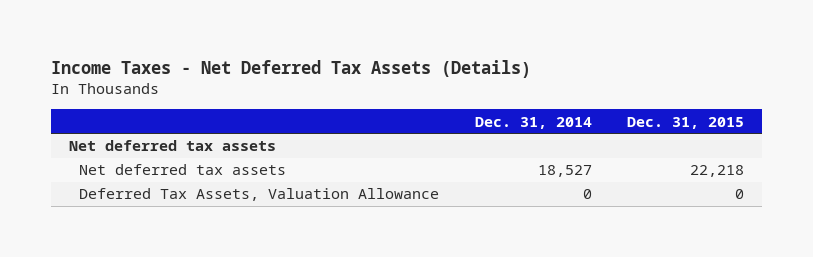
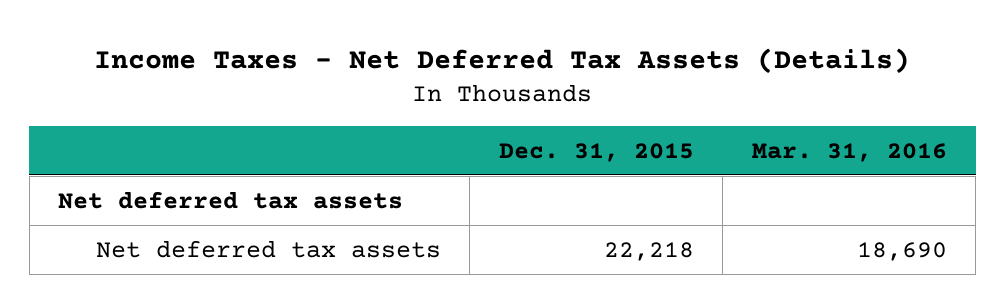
- | Dec. 31, 2014 | Dec. 31, 2015
+ | Dec. 31, 2015 | Mar. 31, 2016
- Deferred Tax Assets, Valuation Allowance | 0 | 0

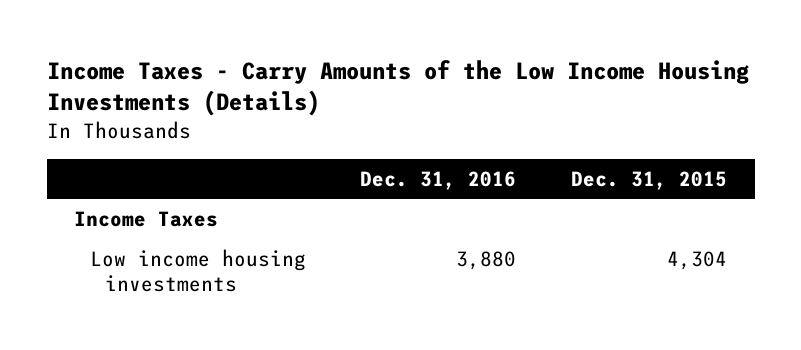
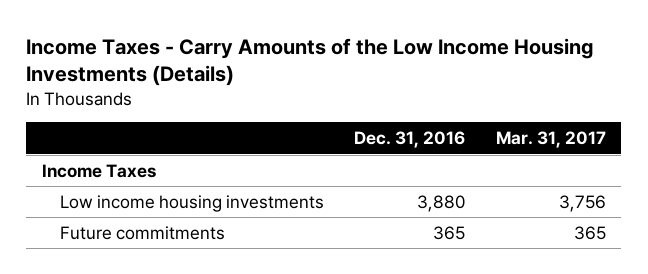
- | Dec. 31, 2016 | Dec. 31, 2015
+ | Dec. 31, 2016 | Mar. 31, 2017
+ Future commitments | 365 | 365

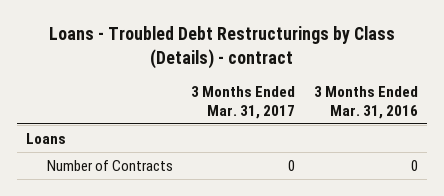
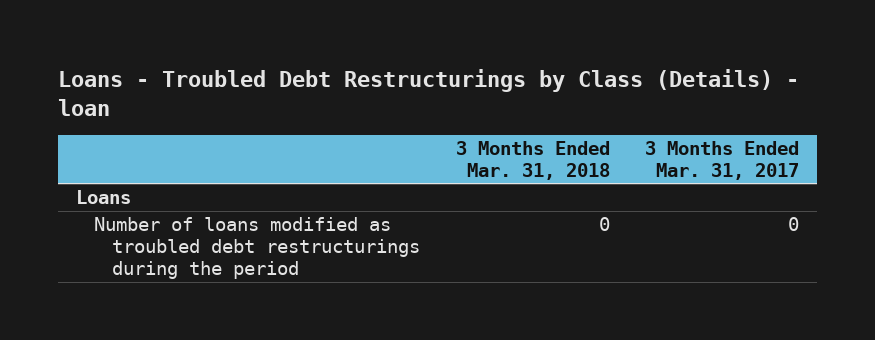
- Loans - Troubled Debt Restructurings by Class (Details) - contract
+ Loans - Troubled Debt Restructurings by Class (Details) - loan
- | 3 Months Ended Mar. 31, 2017 | 3 Months Ended Mar. 31, 2016
+ | 3 Months Ended Mar. 31, 2018 | 3 Months Ended Mar. 31, 2017
- Number of Contracts | 0 | 0
+ Number of loans modified as troubled debt restructurings during the period | 0 | 0

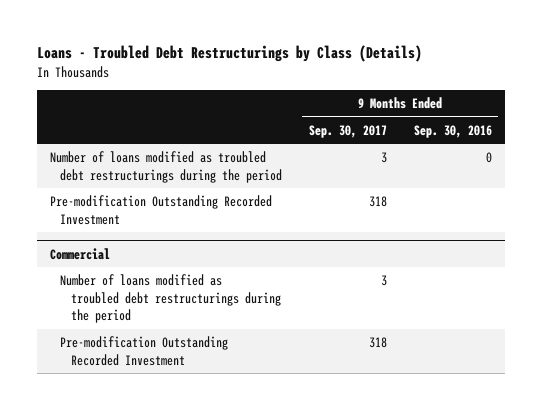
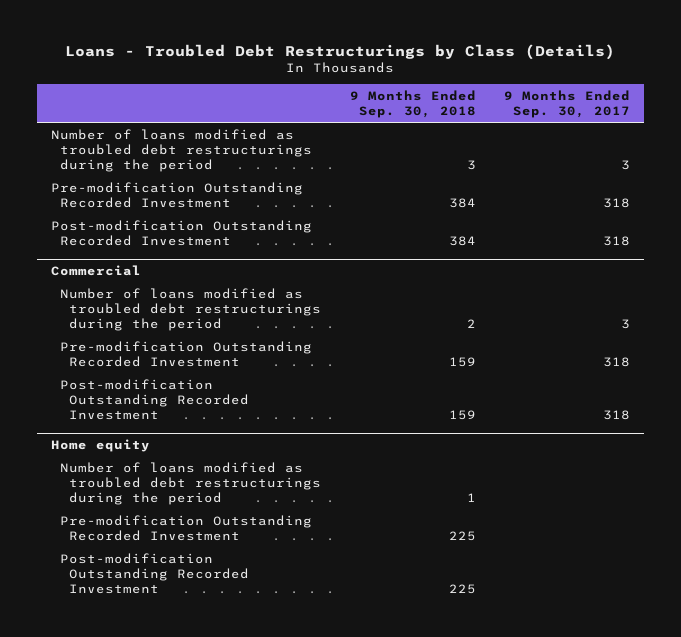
- | 9 Months Ended Sep. 30, 2017 | 9 Months Ended Sep. 30, 2016
+ | 9 Months Ended Sep. 30, 2018 | 9 Months Ended Sep. 30, 2017
+ Post-modification Outstanding Recorded Investment | 384 | 318
@ Commercial
+ Post-modification Outstanding Recorded Investment | 159 | 318
+ Home equity
+ Number of loans modified as troubled debt restructurings during the period | 1 |
+ Pre-modification Outstanding Recorded Investment | 225 |
+ Post-modification Outstanding Recorded Investment | 225 |

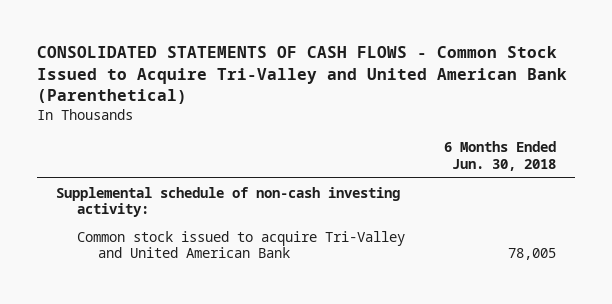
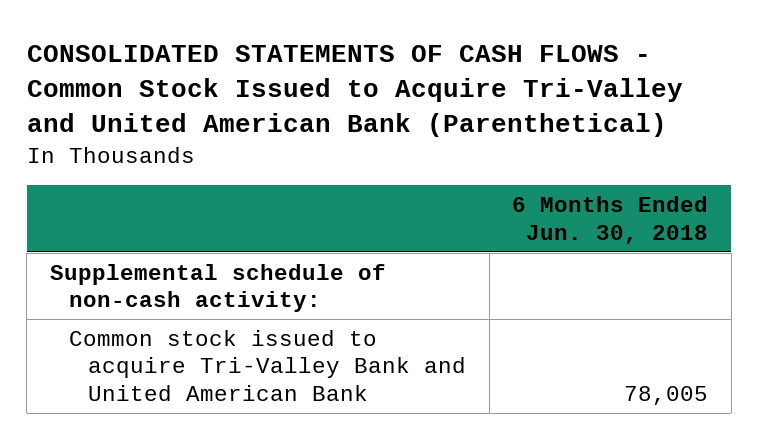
- Supplemental schedule of non-cash investing activity:
- Common stock issued to acquire Tri-Valley and United American Bank | 78,005
+ Supplemental schedule of non-cash activity:
+ Common stock issued to acquire Tri-Valley Bank and United American Bank | 78,005

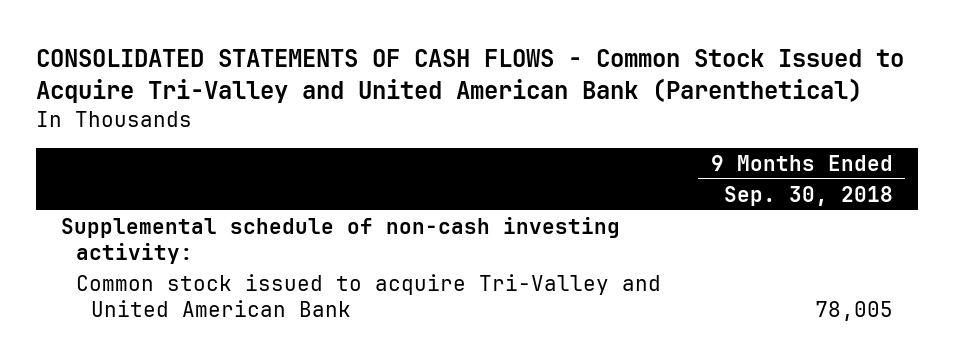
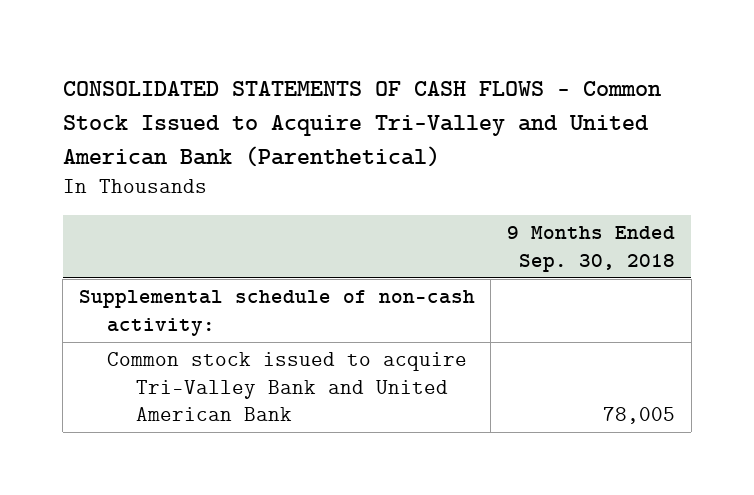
- Supplemental schedule of non-cash investing activity:
- Common stock issued to acquire Tri-Valley and United American Bank | 78,005
+ Supplemental schedule of non-cash activity:
+ Common stock issued to acquire Tri-Valley Bank and United American Bank | 78,005

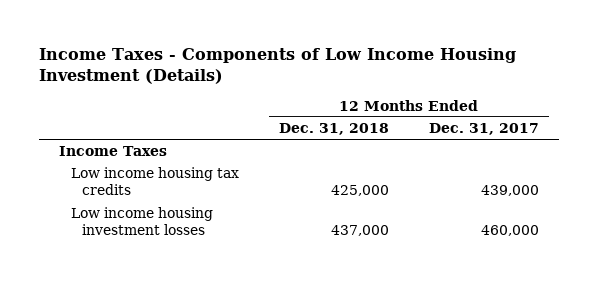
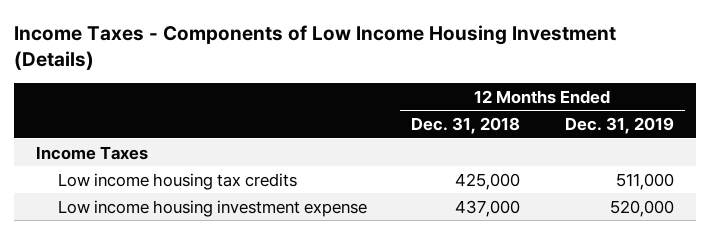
- | 12 Months Ended Dec. 31, 2018 | 12 Months Ended Dec. 31, 2017
+ | 12 Months Ended Dec. 31, 2018 | 12 Months Ended Dec. 31, 2019
- Low income housing investment losses | 437,000 | 460,000
+ Low income housing investment expense | 437,000 | 520,000

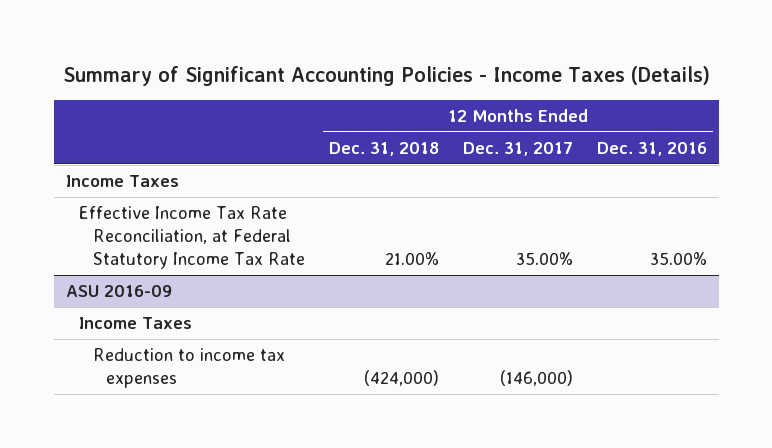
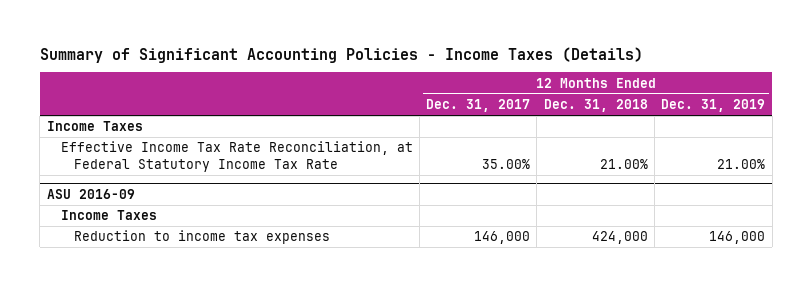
- | 12 Months Ended Dec. 31, 2018 | 12 Months Ended Dec. 31, 2017 | 12 Months Ended Dec. 31, 2016
+ | 12 Months Ended Dec. 31, 2017 | 12 Months Ended Dec. 31, 2018 | 12 Months Ended Dec. 31, 2019
@ ASU 2016-09
- Reduction to income tax expenses | (424,000) | (146,000) |
+ Reduction to income tax expenses | 146,000 | 424,000 | 146,000

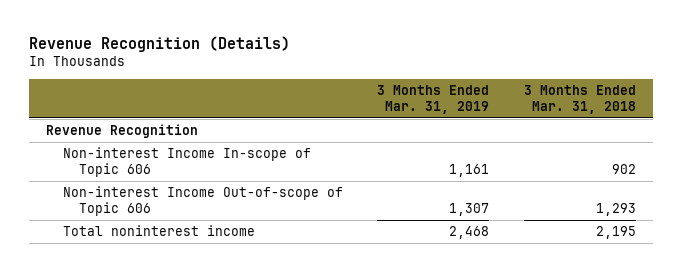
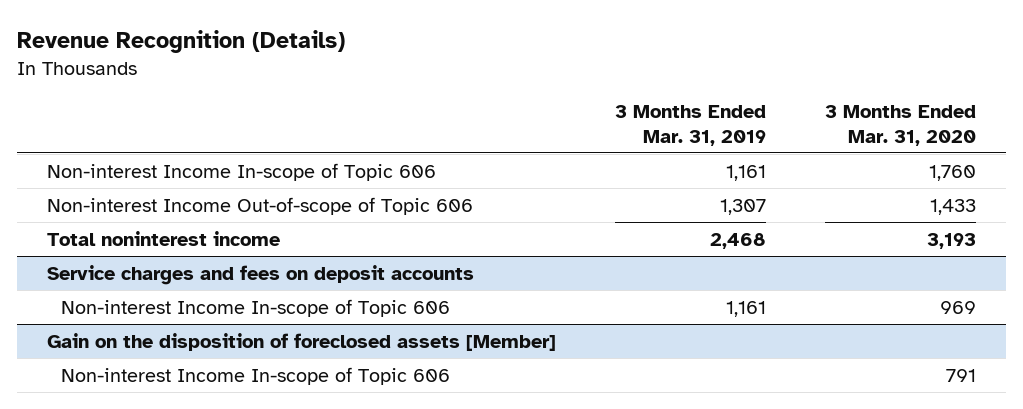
- | 3 Months Ended Mar. 31, 2019 | 3 Months Ended Mar. 31, 2018
+ | 3 Months Ended Mar. 31, 2019 | 3 Months Ended Mar. 31, 2020
- Revenue Recognition
+ Service charges and fees on deposit accounts
+ Non-interest Income In-scope of Topic 606 | 1,161 | 969
+ Gain on the disposition of foreclosed assets [Member]
+ Non-interest Income In-scope of Topic 606 | | 791

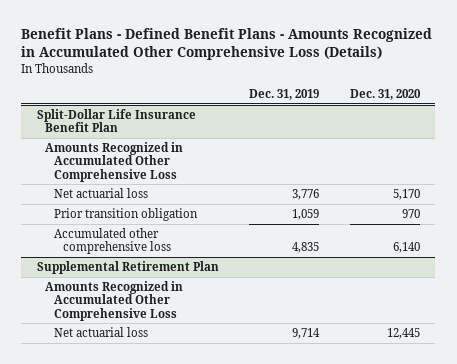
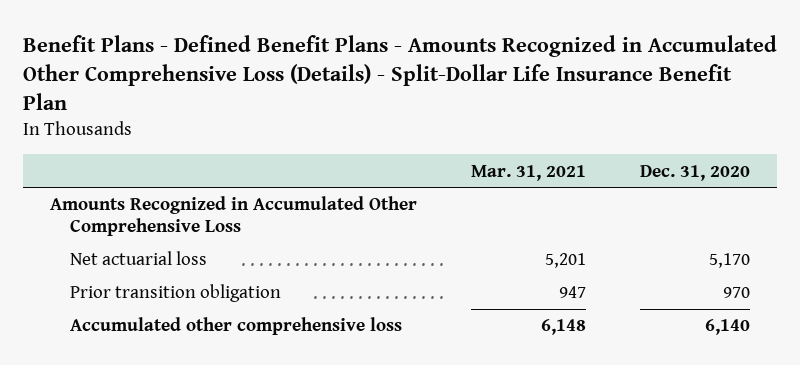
- Benefit Plans - Defined Benefit Plans - Amounts Recognized in Accumulated Other Comprehensive Loss (Details)
+ Benefit Plans - Defined Benefit Plans - Amounts Recognized in Accumulated Other Comprehensive Loss (Details) - Split-Dollar Life Insurance Benefit Plan
- | Dec. 31, 2019 | Dec. 31, 2020
+ | Mar. 31, 2021 | Dec. 31, 2020
- Split-Dollar Life Insurance Benefit Plan
- Supplemental Retirement Plan
- Amounts Recognized in Accumulated Other Comprehensive Loss
- Net actuarial loss | 9,714 | 12,445

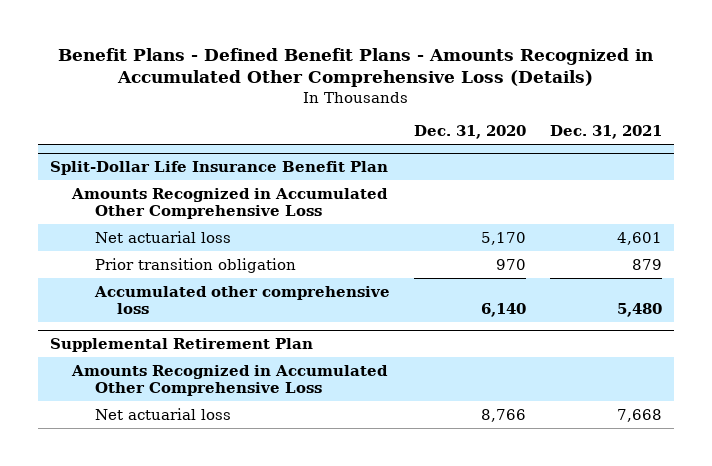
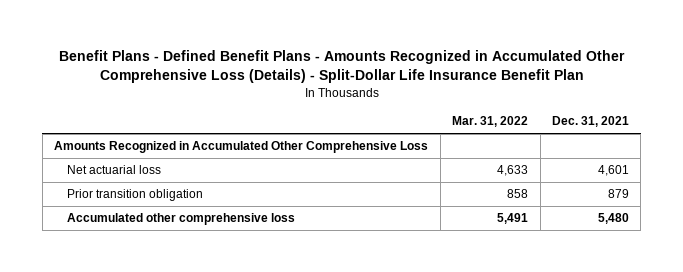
- Benefit Plans - Defined Benefit Plans - Amounts Recognized in Accumulated Other Comprehensive Loss (Details)
+ Benefit Plans - Defined Benefit Plans - Amounts Recognized in Accumulated Other Comprehensive Loss (Details) - Split-Dollar Life Insurance Benefit Plan
- | Dec. 31, 2020 | Dec. 31, 2021
+ | Mar. 31, 2022 | Dec. 31, 2021
- Split-Dollar Life Insurance Benefit Plan
- Supplemental Retirement Plan
- Amounts Recognized in Accumulated Other Comprehensive Loss
- Net actuarial loss | 8,766 | 7,668

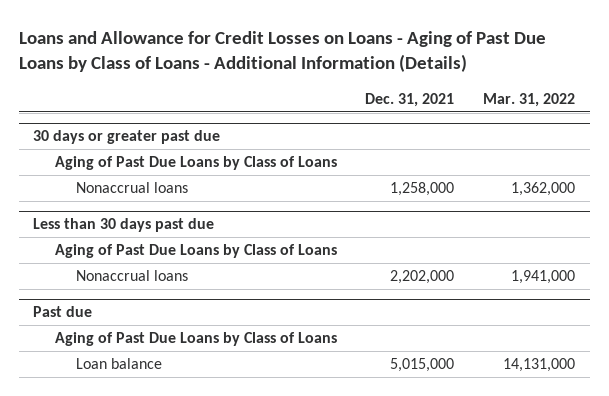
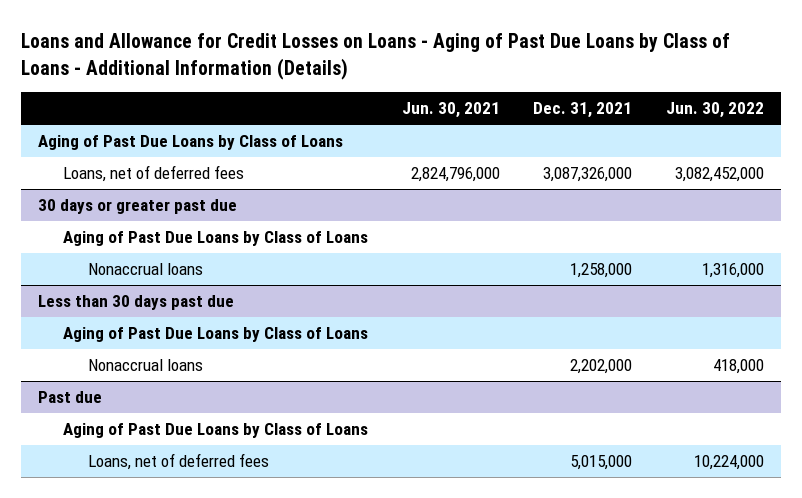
- | Dec. 31, 2021 | Mar. 31, 2022
+ | Jun. 30, 2021 | Dec. 31, 2021 | Jun. 30, 2022
+ Aging of Past Due Loans by Class of Loans
+ Loans, net of deferred fees | 2,824,796,000 | 3,087,326,000 | 3,082,452,000
@ Past due
- Loan balance | 5,015,000 | 14,131,000
+ Loans, net of deferred fees | | 5,015,000 | 10,224,000

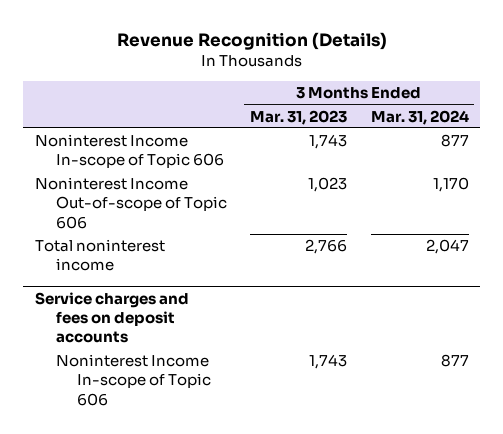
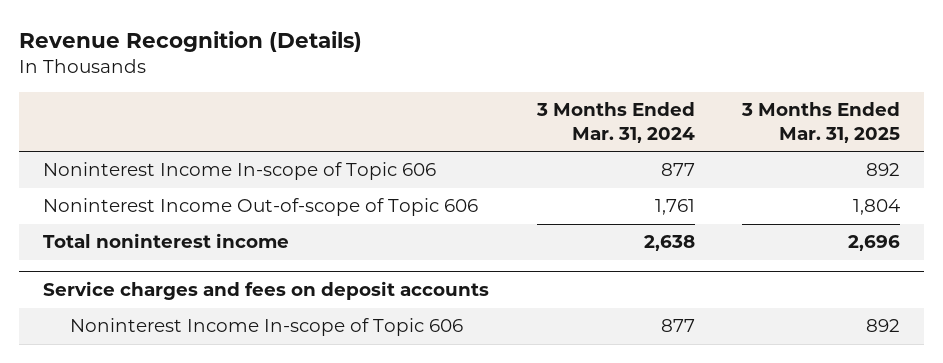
- | 3 Months Ended Mar. 31, 2023 | 3 Months Ended Mar. 31, 2024
+ | 3 Months Ended Mar. 31, 2024 | 3 Months Ended Mar. 31, 2025
- Noninterest Income Out-of-scope of Topic 606 | 1,023 | 1,170
- Total noninterest income | 2,766 | 2,047
+ Noninterest Income Out-of-scope of Topic 606 | 1,761 | 1,804
+ Total noninterest income | 2,638 | 2,696

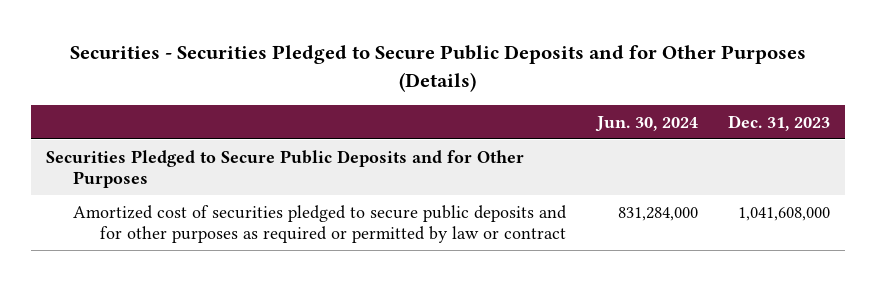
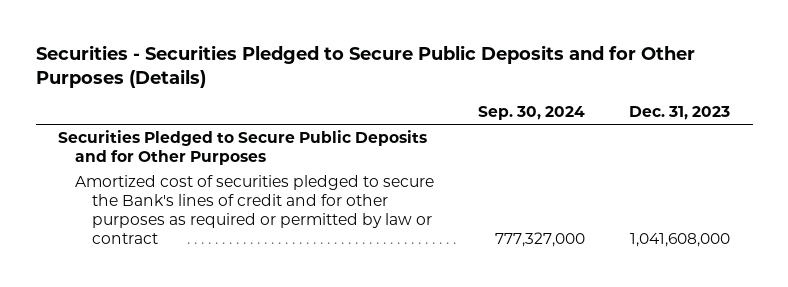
- | Jun. 30, 2024 | Dec. 31, 2023
+ | Sep. 30, 2024 | Dec. 31, 2023
- Amortized cost of securities pledged to secure public deposits and for other purposes as required or permitted by law or contract | 831,284,000 | 1,041,608,000
+ Amortized cost of securities pledged to secure the Bank's lines of credit and for other purposes as required or permitted by law or contract | 777,327,000 | 1,041,608,000

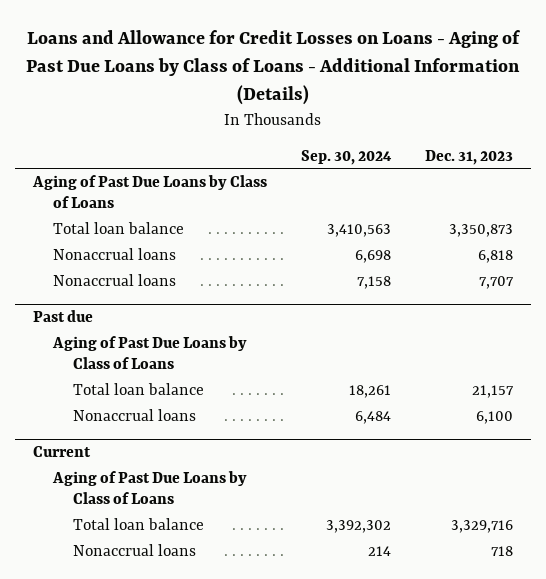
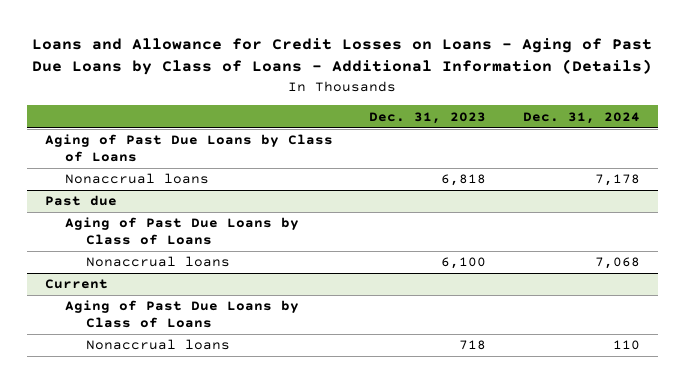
- | Sep. 30, 2024 | Dec. 31, 2023
+ | Dec. 31, 2023 | Dec. 31, 2024
- Total loan balance | 3,410,563 | 3,350,873
- Nonaccrual loans | 7,158 | 7,707
@ Past due
- Total loan balance | 18,261 | 21,157
@ Current
- Total loan balance | 3,392,302 | 3,329,716

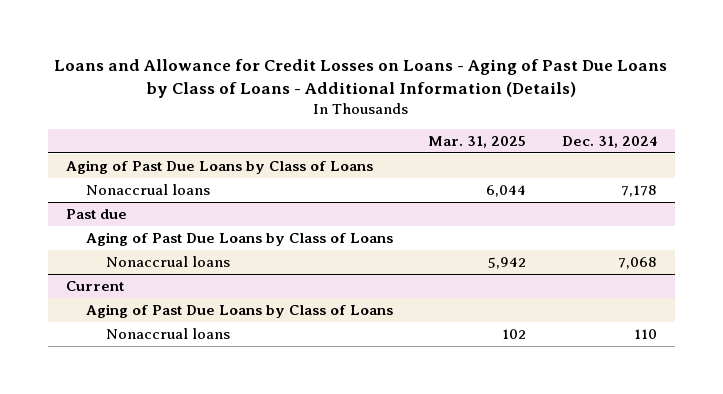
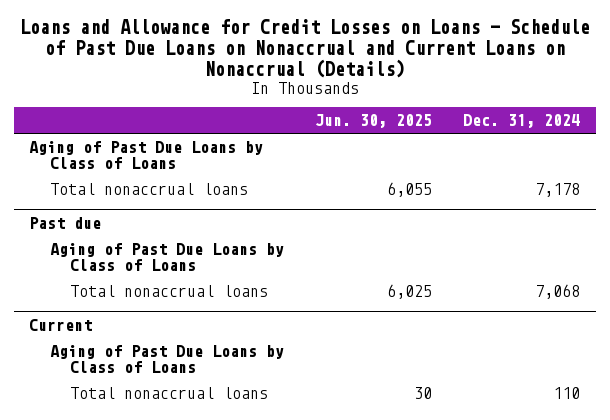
- Loans and Allowance for Credit Losses on Loans - Aging of Past Due Loans by Class of Loans - Additional Information (Details)
+ Loans and Allowance for Credit Losses on Loans - Schedule of Past Due Loans on Nonaccrual and Current Loans on Nonaccrual (Details)
- | Mar. 31, 2025 | Dec. 31, 2024
+ | Jun. 30, 2025 | Dec. 31, 2024
- Nonaccrual loans | 6,044 | 7,178
+ Total nonaccrual loans | 6,055 | 7,178
@ Past due
- Nonaccrual loans | 5,942 | 7,068
+ Total nonaccrual loans | 6,025 | 7,068
@ Current
- Nonaccrual loans | 102 | 110
+ Total nonaccrual loans | 30 | 110

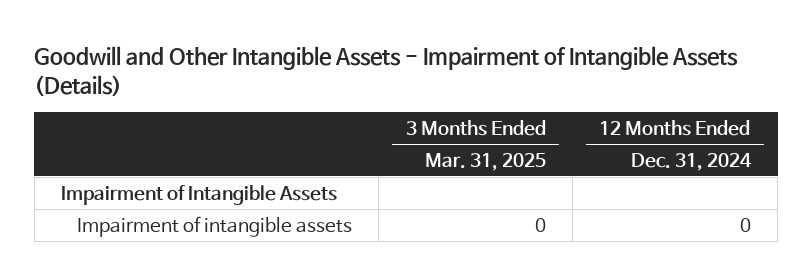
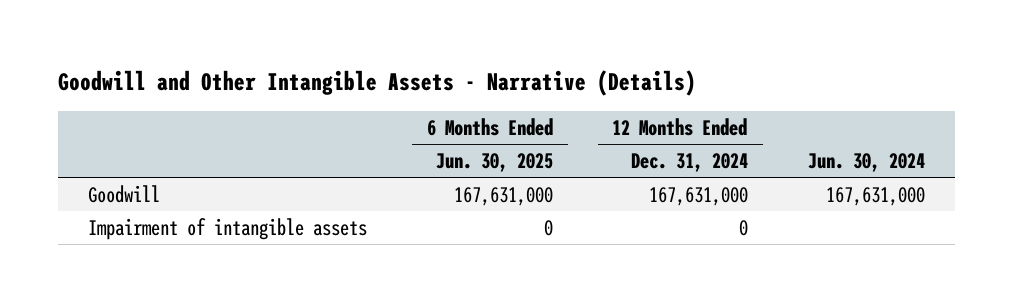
- Goodwill and Other Intangible Assets - Impairment of Intangible Assets (Details)
+ Goodwill and Other Intangible Assets - Narrative (Details)
- | 3 Months Ended Mar. 31, 2025 | 12 Months Ended Dec. 31, 2024
+ | 6 Months Ended Jun. 30, 2025 | 12 Months Ended Dec. 31, 2024 | Jun. 30, 2024
- Impairment of Intangible Assets
+ Goodwill | 167,631,000 | 167,631,000 | 167,631,000

